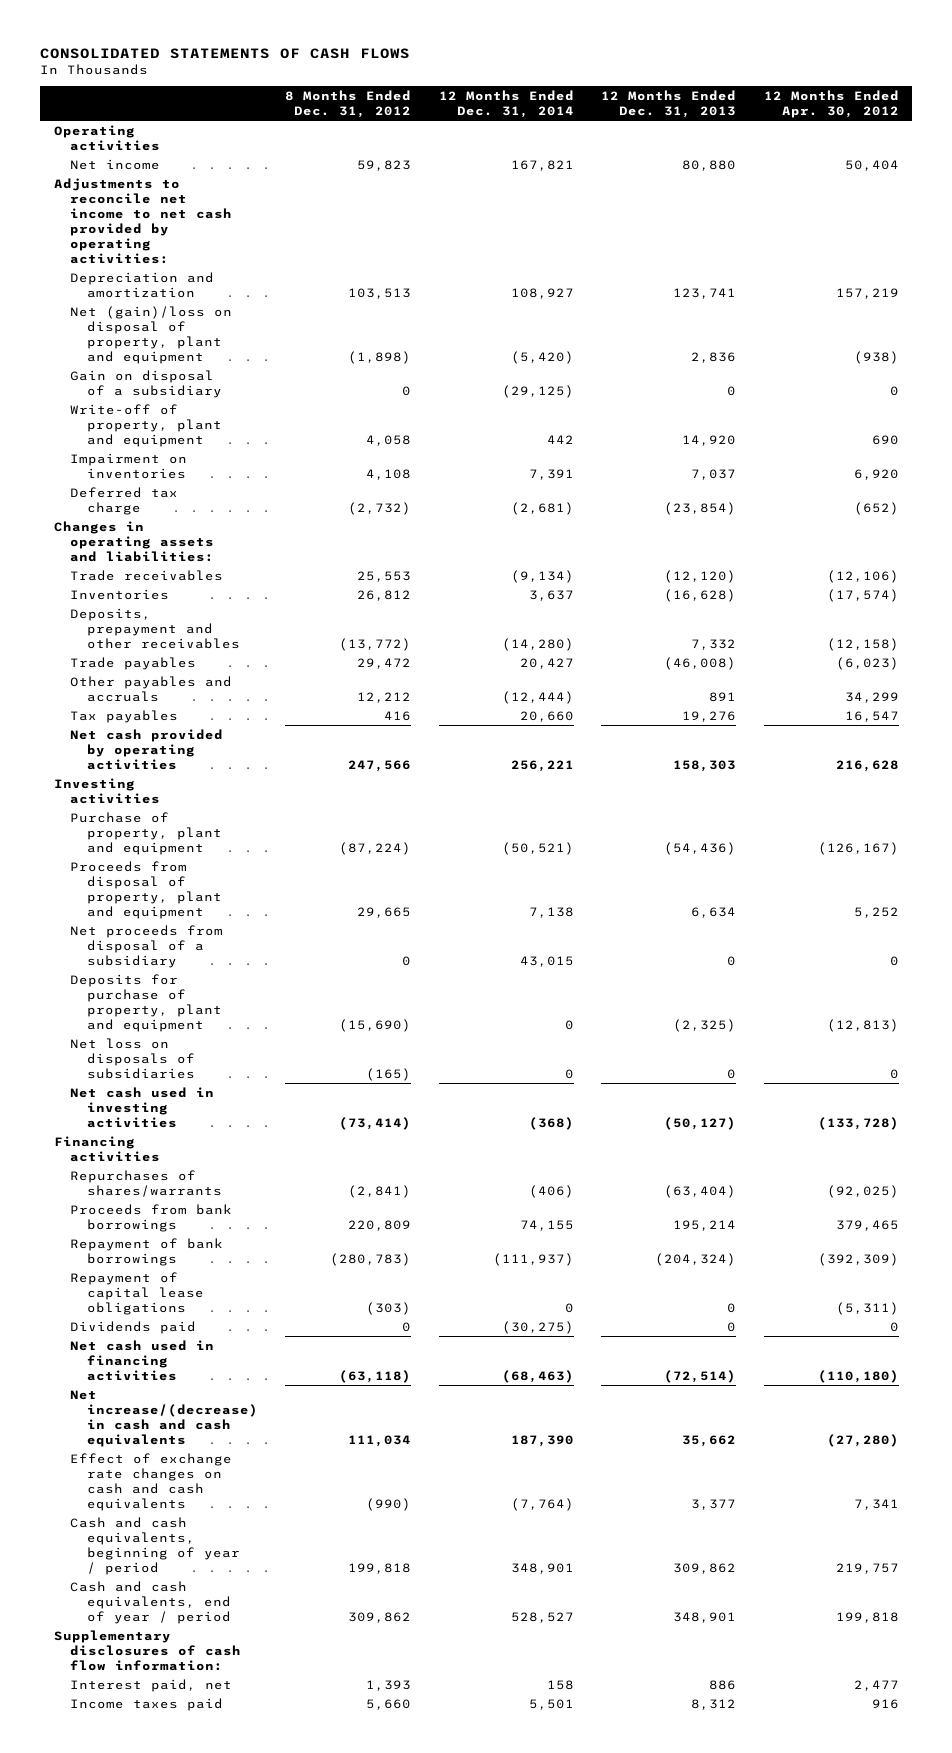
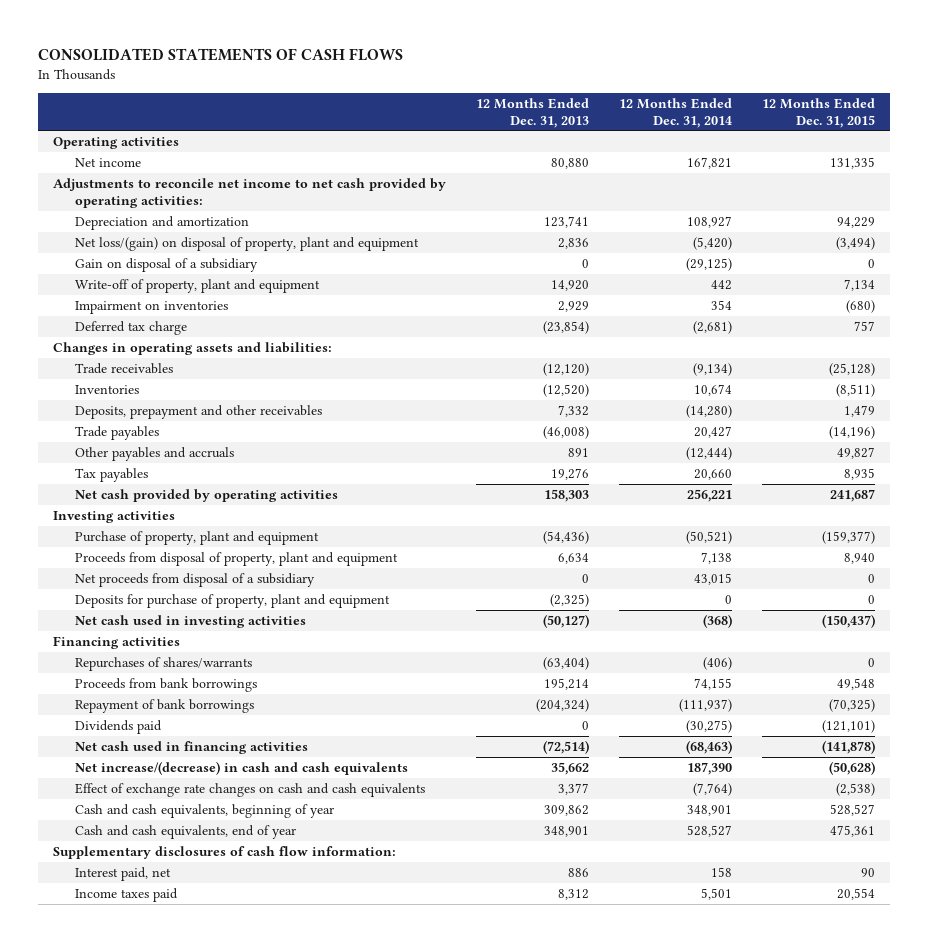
- | 8 Months Ended Dec. 31, 2012 | 12 Months Ended Dec. 31, 2014 | 12 Months Ended Dec. 31, 2013 | 12 Months Ended Apr. 30, 2012
+ | 12 Months Ended Dec. 31, 2013 | 12 Months Ended Dec. 31, 2014 | 12 Months Ended Dec. 31, 2015
- Net (gain)/loss on disposal of property, plant and equipment | (1,898) | (5,420) | 2,836 | (938)
+ Net loss/(gain) on disposal of property, plant and equipment | 2,836 | (5,420) | (3,494)
- Impairment on inventories | 4,108 | 7,391 | 7,037 | 6,920
+ Impairment on inventories | 2,929 | 354 | (680)
- Inventories | 26,812 | 3,637 | (16,628) | (17,574)
+ Inventories | (12,520) | 10,674 | (8,511)
- Net loss on disposals of subsidiaries | (165) | 0 | 0 | 0
- Repayment of capital lease obligations | (303) | 0 | 0 | (5,311)
- Cash and cash equivalents, beginning of year / period | 199,818 | 348,901 | 309,862 | 219,757
- Cash and cash equivalents, end of year / period | 309,862 | 528,527 | 348,901 | 199,818
+ Cash and cash equivalents, beginning of year | 309,862 | 348,901 | 528,527
+ Cash and cash equivalents, end of year | 348,901 | 528,527 | 475,361

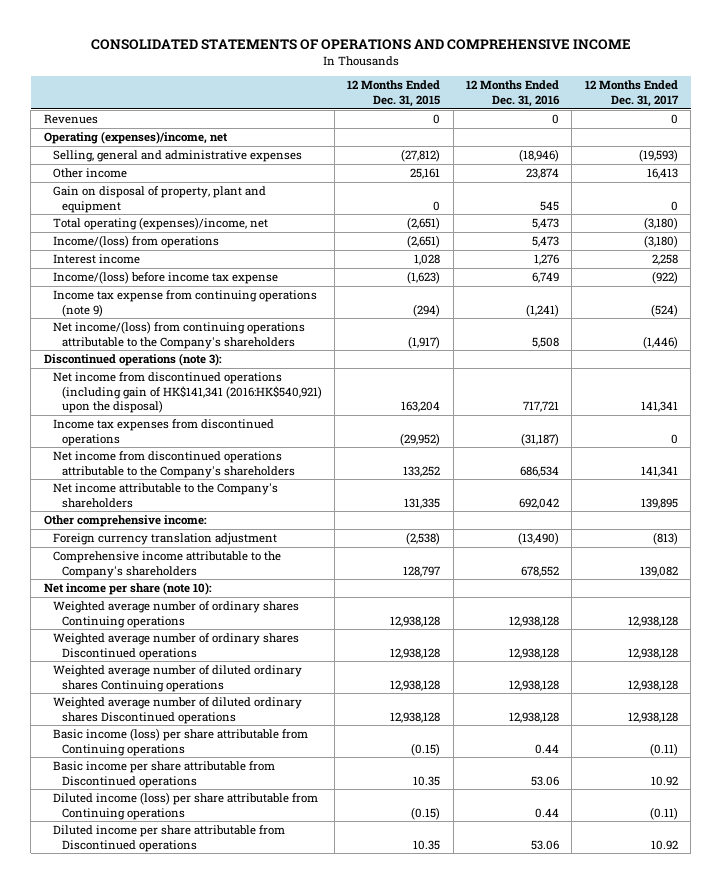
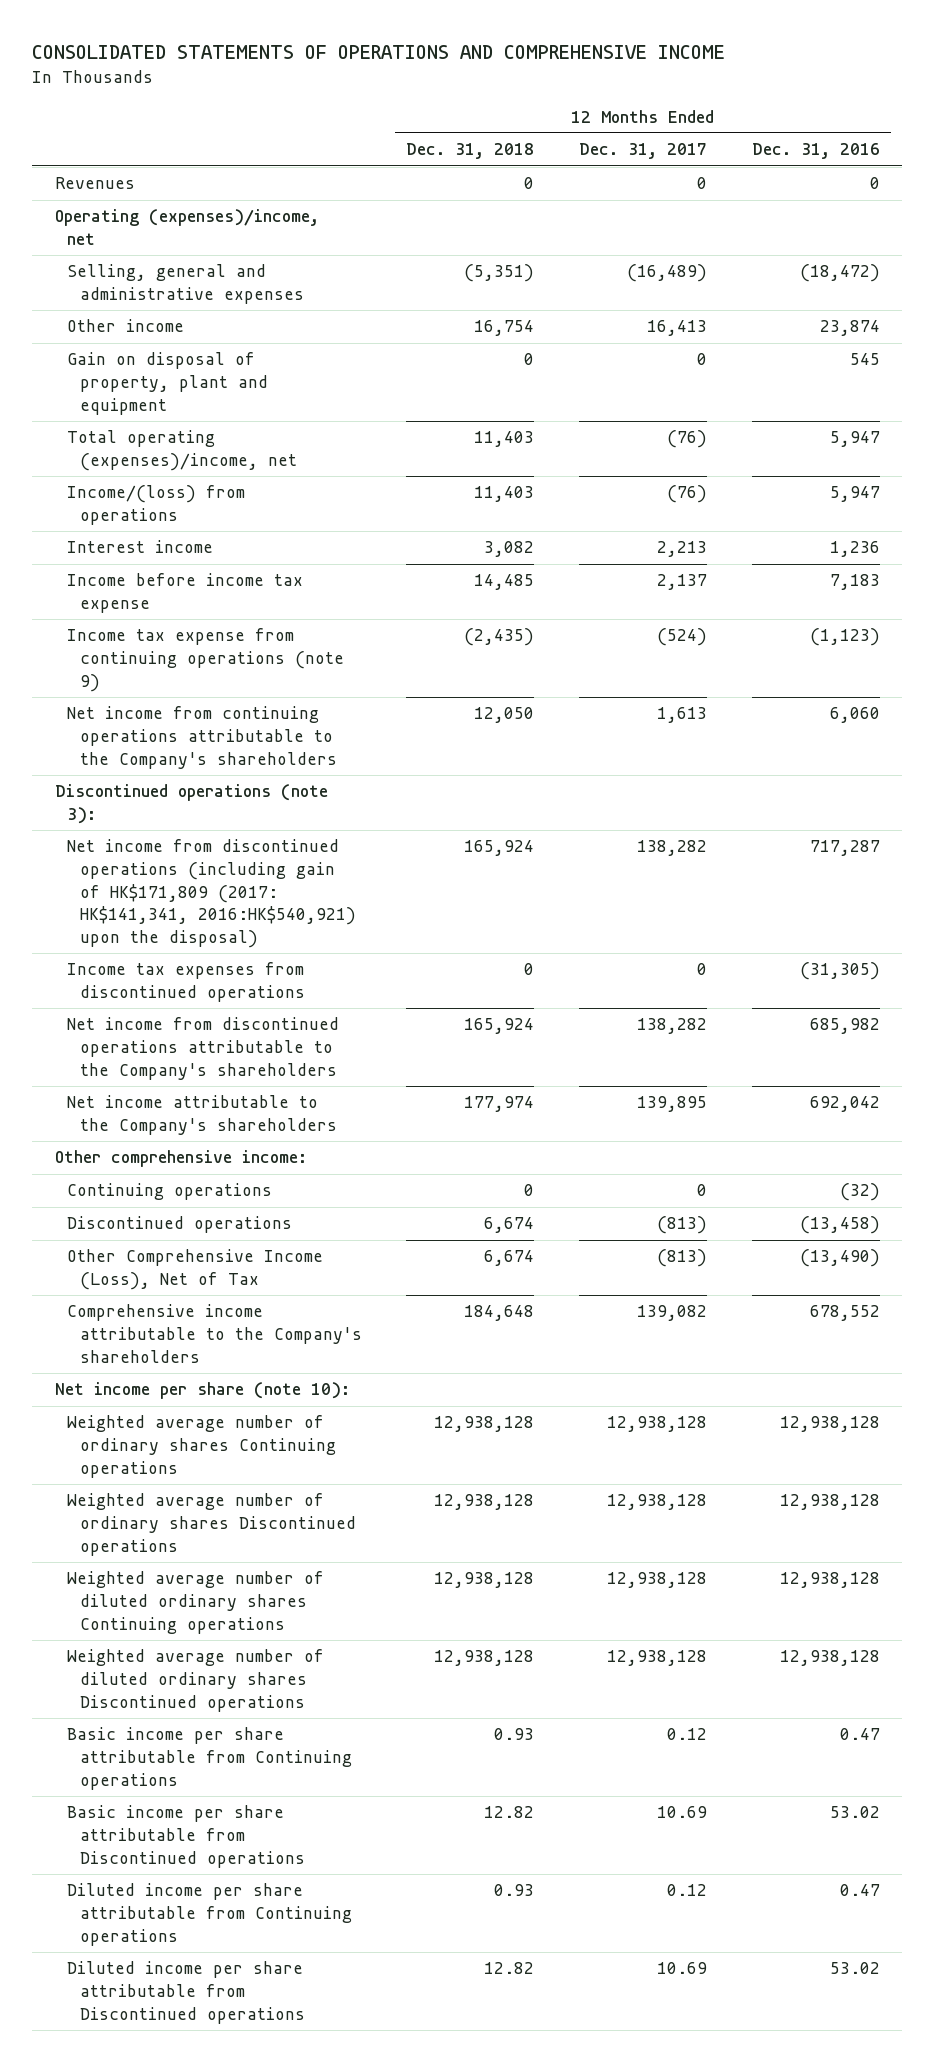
- | 12 Months Ended Dec. 31, 2015 | 12 Months Ended Dec. 31, 2016 | 12 Months Ended Dec. 31, 2017
+ | 12 Months Ended Dec. 31, 2018 | 12 Months Ended Dec. 31, 2017 | 12 Months Ended Dec. 31, 2016
- Selling, general and administrative expenses | (27,812) | (18,946) | (19,593)
+ Selling, general and administrative expenses | (5,351) | (16,489) | (18,472)
- Total operating (expenses)/income, net | (2,651) | 5,473 | (3,180)
- Income/(loss) from operations | (2,651) | 5,473 | (3,180)
- Interest income | 1,028 | 1,276 | 2,258
- Income/(loss) before income tax expense | (1,623) | 6,749 | (922)
- Income tax expense from continuing operations (note 9) | (294) | (1,241) | (524)
- Net income/(loss) from continuing operations attributable to the Company's shareholders | (1,917) | 5,508 | (1,446)
+ Total operating (expenses)/income, net | 11,403 | (76) | 5,947
+ Income/(loss) from operations | 11,403 | (76) | 5,947
+ Interest income | 3,082 | 2,213 | 1,236
+ Income before income tax expense | 14,485 | 2,137 | 7,183
+ Income tax expense from continuing operations (note 9) | (2,435) | (524) | (1,123)
+ Net income from continuing operations attributable to the Company's shareholders | 12,050 | 1,613 | 6,060
- Net income from discontinued operations (including gain of HK$141,341 (2016:HK$540,921) upon the disposal) | 163,204 | 717,721 | 141,341
- Income tax expenses from discontinued operations | (29,952) | (31,187) | 0
- Net income from discontinued operations attributable to the Company's shareholders | 133,252 | 686,534 | 141,341
+ Net income from discontinued operations (including gain of HK$171,809 (2017: HK$141,341, 2016:HK$540,921) upon the disposal) | 165,924 | 138,282 | 717,287
+ Income tax expenses from discontinued operations | 0 | 0 | (31,305)
+ Net income from discontinued operations attributable to the Company's shareholders | 165,924 | 138,282 | 685,982
- Foreign currency translation adjustment | (2,538) | (13,490) | (813)
+ Continuing operations | 0 | 0 | (32)
+ Discontinued operations | 6,674 | (813) | (13,458)
+ Other Comprehensive Income (Loss), Net of Tax | 6,674 | (813) | (13,490)
- Basic income (loss) per share attributable from Continuing operations | (0.15) | 0.44 | (0.11)
- Basic income per share attributable from Discontinued operations | 10.35 | 53.06 | 10.92
- Diluted income (loss) per share attributable from Continuing operations | (0.15) | 0.44 | (0.11)
- Diluted income per share attributable from Discontinued operations | 10.35 | 53.06 | 10.92
+ Basic income per share attributable from Continuing operations | 0.93 | 0.12 | 0.47
+ Basic income per share attributable from Discontinued operations | 12.82 | 10.69 | 53.02
+ Diluted income per share attributable from Continuing operations | 0.93 | 0.12 | 0.47
+ Diluted income per share attributable from Discontinued operations | 12.82 | 10.69 | 53.02

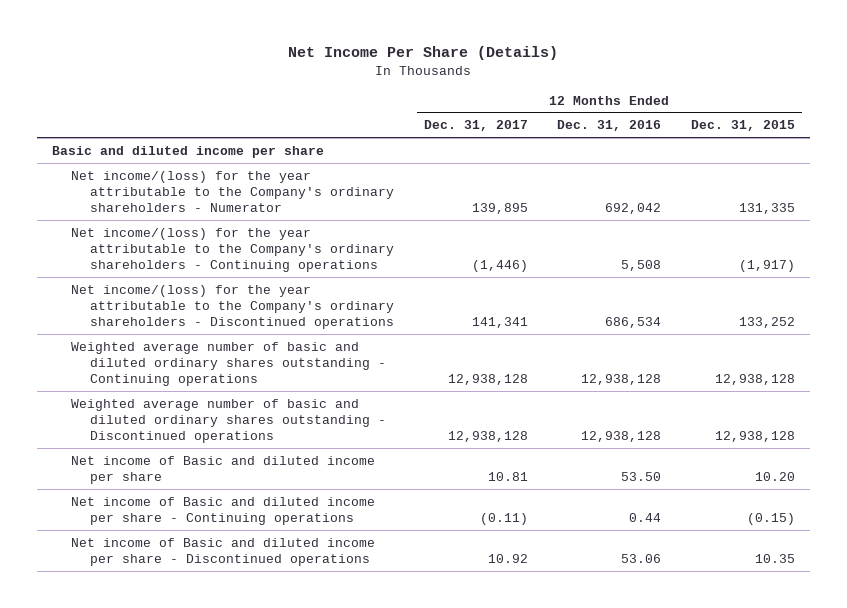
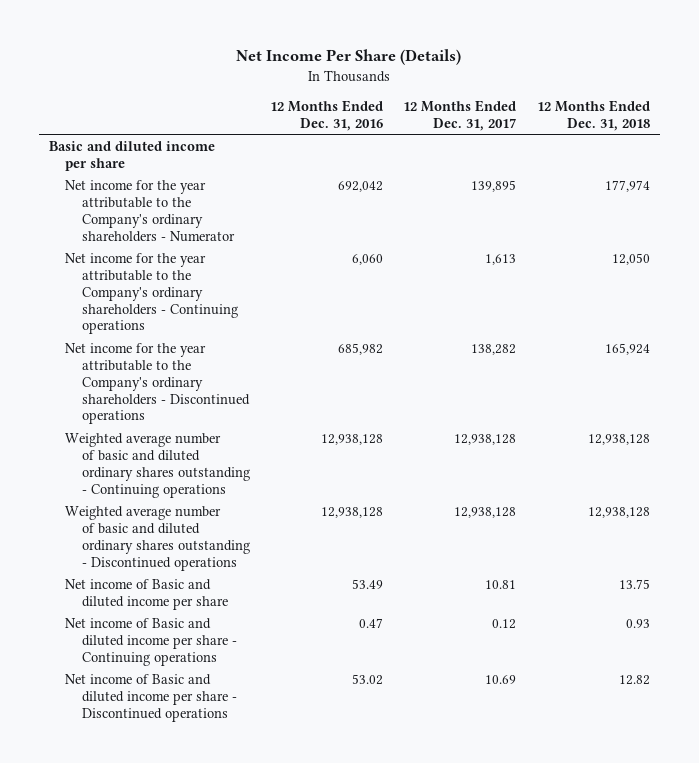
- | 12 Months Ended Dec. 31, 2017 | 12 Months Ended Dec. 31, 2016 | 12 Months Ended Dec. 31, 2015
+ | 12 Months Ended Dec. 31, 2016 | 12 Months Ended Dec. 31, 2017 | 12 Months Ended Dec. 31, 2018
- Net income/(loss) for the year attributable to the Company's ordinary shareholders - Numerator | 139,895 | 692,042 | 131,335
- Net income/(loss) for the year attributable to the Company's ordinary shareholders - Continuing operations | (1,446) | 5,508 | (1,917)
- Net income/(loss) for the year attributable to the Company's ordinary shareholders - Discontinued operations | 141,341 | 686,534 | 133,252
+ Net income for the year attributable to the Company's ordinary shareholders - Numerator | 692,042 | 139,895 | 177,974
+ Net income for the year attributable to the Company's ordinary shareholders - Continuing operations | 6,060 | 1,613 | 12,050
+ Net income for the year attributable to the Company's ordinary shareholders - Discontinued operations | 685,982 | 138,282 | 165,924
- Net income of Basic and diluted income per share | 10.81 | 53.50 | 10.20
- Net income of Basic and diluted income per share - Continuing operations | (0.11) | 0.44 | (0.15)
- Net income of Basic and diluted income per share - Discontinued operations | 10.92 | 53.06 | 10.35
+ Net income of Basic and diluted income per share | 53.49 | 10.81 | 13.75
+ Net income of Basic and diluted income per share - Continuing operations | 0.47 | 0.12 | 0.93
+ Net income of Basic and diluted income per share - Discontinued operations | 53.02 | 10.69 | 12.82

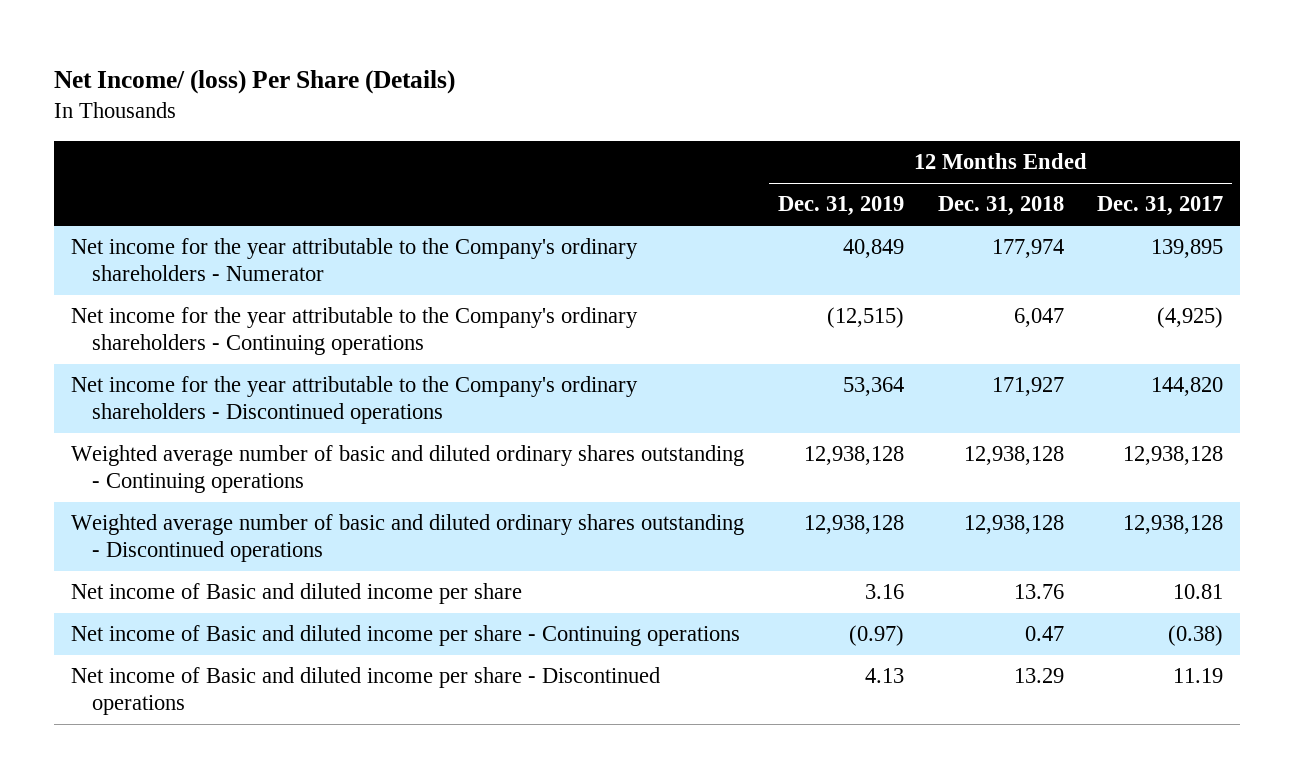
- Net Income Per Share (Details)
+ Net Income/ (loss) Per Share (Details)
- | 12 Months Ended Dec. 31, 2016 | 12 Months Ended Dec. 31, 2017 | 12 Months Ended Dec. 31, 2018
+ | 12 Months Ended Dec. 31, 2019 | 12 Months Ended Dec. 31, 2018 | 12 Months Ended Dec. 31, 2017
- Basic and diluted income per share
- Net income for the year attributable to the Company's ordinary shareholders - Continuing operations | 6,060 | 1,613 | 12,050
- Net income for the year attributable to the Company's ordinary shareholders - Discontinued operations | 685,982 | 138,282 | 165,924
+ Net income for the year attributable to the Company's ordinary shareholders - Continuing operations | (12,515) | 6,047 | (4,925)
+ Net income for the year attributable to the Company's ordinary shareholders - Discontinued operations | 53,364 | 171,927 | 144,820
- Net income of Basic and diluted income per share | 53.49 | 10.81 | 13.75
- Net income of Basic and diluted income per share - Continuing operations | 0.47 | 0.12 | 0.93
- Net income of Basic and diluted income per share - Discontinued operations | 53.02 | 10.69 | 12.82
+ Net income of Basic and diluted income per share | 3.16 | 13.76 | 10.81
+ Net income of Basic and diluted income per share - Continuing operations | (0.97) | 0.47 | (0.38)
+ Net income of Basic and diluted income per share - Discontinued operations | 4.13 | 13.29 | 11.19

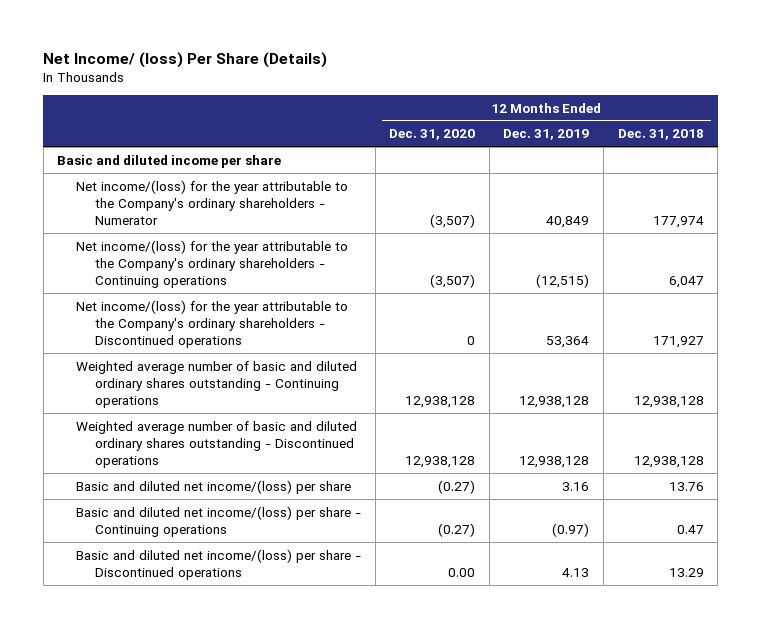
- | 12 Months Ended Dec. 31, 2019 | 12 Months Ended Dec. 31, 2018 | 12 Months Ended Dec. 31, 2017
+ | 12 Months Ended Dec. 31, 2020 | 12 Months Ended Dec. 31, 2019 | 12 Months Ended Dec. 31, 2018
- Net income for the year attributable to the Company's ordinary shareholders - Numerator | 40,849 | 177,974 | 139,895
- Net income for the year attributable to the Company's ordinary shareholders - Continuing operations | (12,515) | 6,047 | (4,925)
- Net income for the year attributable to the Company's ordinary shareholders - Discontinued operations | 53,364 | 171,927 | 144,820
+ Basic and diluted income per share
+ Net income/(loss) for the year attributable to the Company's ordinary shareholders - Numerator | (3,507) | 40,849 | 177,974
+ Net income/(loss) for the year attributable to the Company's ordinary shareholders - Continuing operations | (3,507) | (12,515) | 6,047
+ Net income/(loss) for the year attributable to the Company's ordinary shareholders - Discontinued operations | 0 | 53,364 | 171,927
- Net income of Basic and diluted income per share | 3.16 | 13.76 | 10.81
- Net income of Basic and diluted income per share - Continuing operations | (0.97) | 0.47 | (0.38)
- Net income of Basic and diluted income per share - Discontinued operations | 4.13 | 13.29 | 11.19
+ Basic and diluted net income/(loss) per share | (0.27) | 3.16 | 13.76
+ Basic and diluted net income/(loss) per share - Continuing operations | (0.27) | (0.97) | 0.47
+ Basic and diluted net income/(loss) per share - Discontinued operations | 0.00 | 4.13 | 13.29

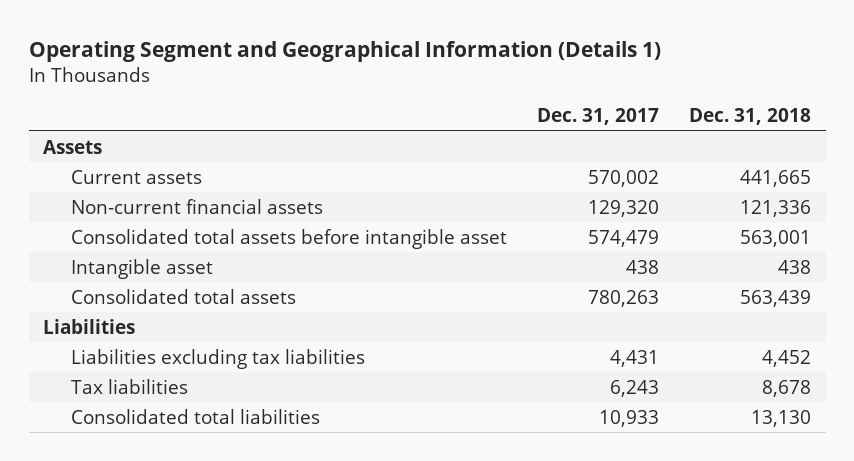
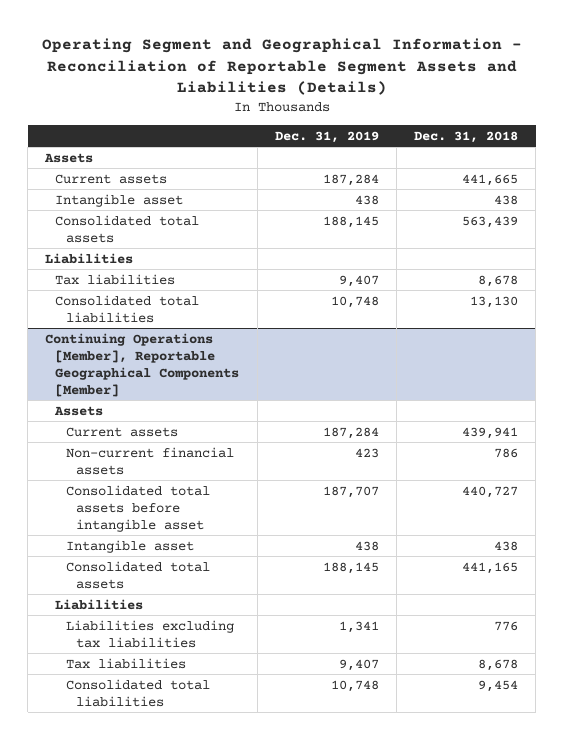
- Operating Segment and Geographical Information (Details 1)
+ Operating Segment and Geographical Information - Reconciliation of Reportable Segment Assets and Liabilities (Details)
- | Dec. 31, 2017 | Dec. 31, 2018
+ | Dec. 31, 2019 | Dec. 31, 2018
- Non-current financial assets | 129,320 | 121,336
- Consolidated total assets before intangible asset | 574,479 | 563,001
- Liabilities excluding tax liabilities | 4,431 | 4,452
+ Continuing Operations [Member], Reportable Geographical Components [Member]
+ Assets
+ Current assets | 187,284 | 439,941
+ Non-current financial assets | 423 | 786
+ Consolidated total assets before intangible asset | 187,707 | 440,727
+ Intangible asset | 438 | 438
+ Consolidated total assets | 188,145 | 441,165
+ Liabilities
+ Liabilities excluding tax liabilities | 1,341 | 776
+ Tax liabilities | 9,407 | 8,678
+ Consolidated total liabilities | 10,748 | 9,454

